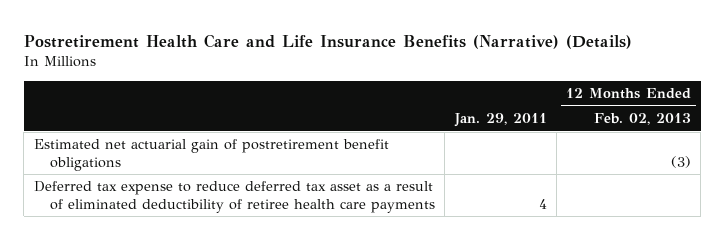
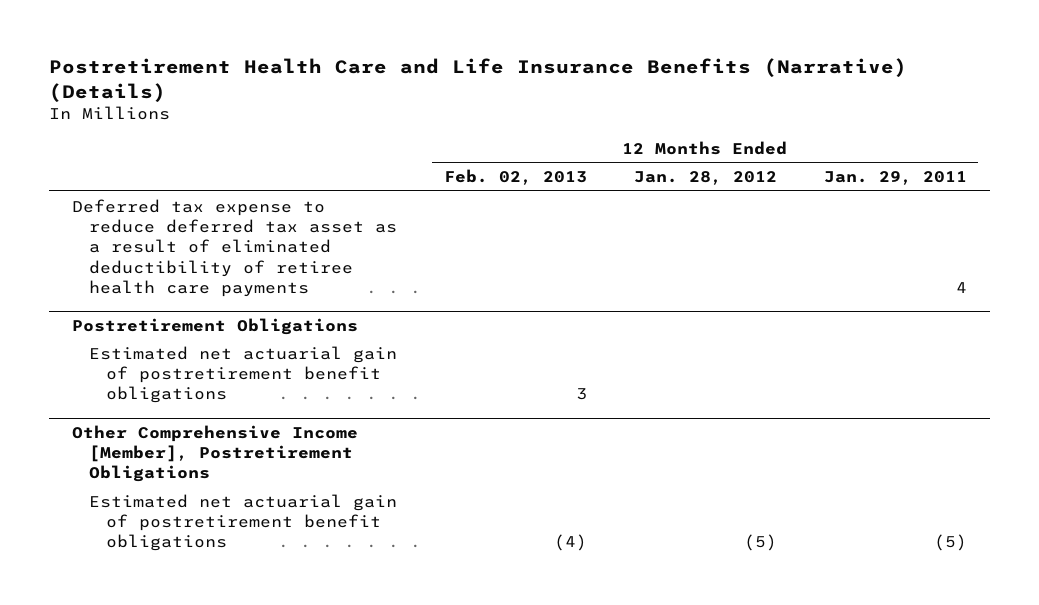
- | Jan. 29, 2011 | 12 Months Ended Feb. 02, 2013
+ | 12 Months Ended Feb. 02, 2013 | 12 Months Ended Jan. 28, 2012 | 12 Months Ended Jan. 29, 2011
- Estimated net actuarial gain of postretirement benefit obligations | | (3)
+ Postretirement Obligations
+ Estimated net actuarial gain of postretirement benefit obligations | 3 | |
+ Other Comprehensive Income [Member], Postretirement Obligations
+ Estimated net actuarial gain of postretirement benefit obligations | (4) | (5) | (5)

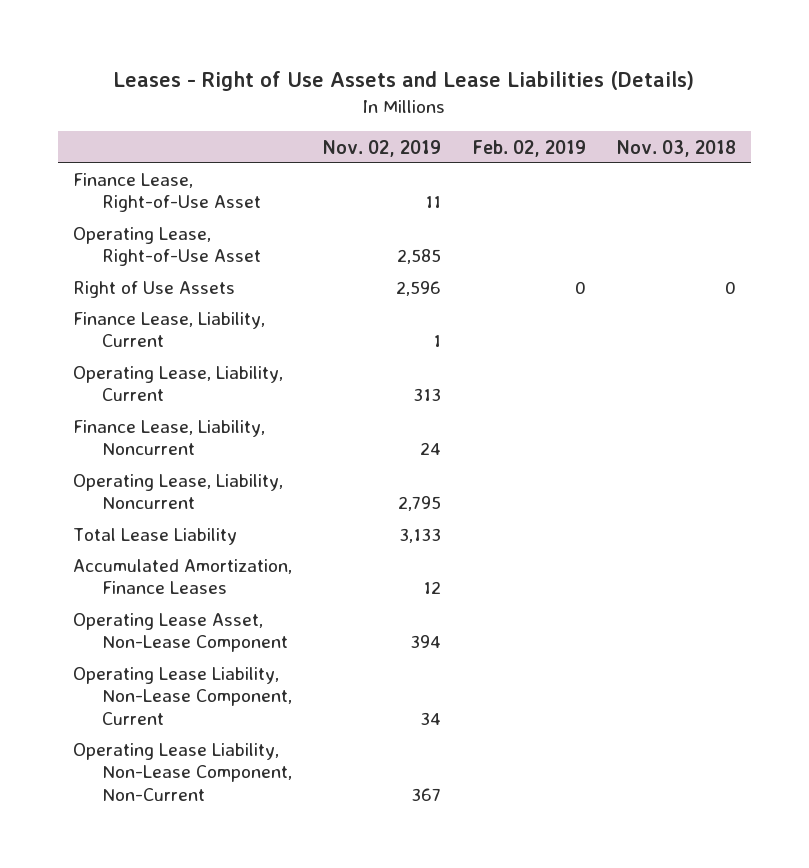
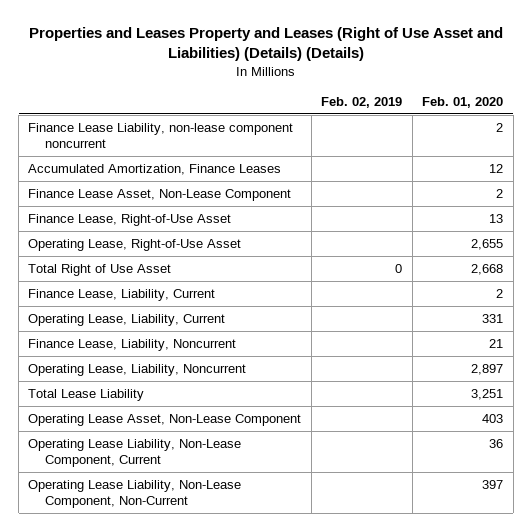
- Leases - Right of Use Assets and Lease Liabilities (Details)
+ Properties and Leases Property and Leases (Right of Use Asset and Liabilities) (Details) (Details)
- | Nov. 02, 2019 | Feb. 02, 2019 | Nov. 03, 2018
+ | Feb. 02, 2019 | Feb. 01, 2020
+ Finance Lease Liability, non-lease component noncurrent | | 2
moved up: Accumulated Amortization, Finance Leases | | 12
+ Finance Lease Asset, Non-Lease Component | | 2
- Right of Use Assets | 2,596 | 0 | 0
+ Total Right of Use Asset | 0 | 2,668

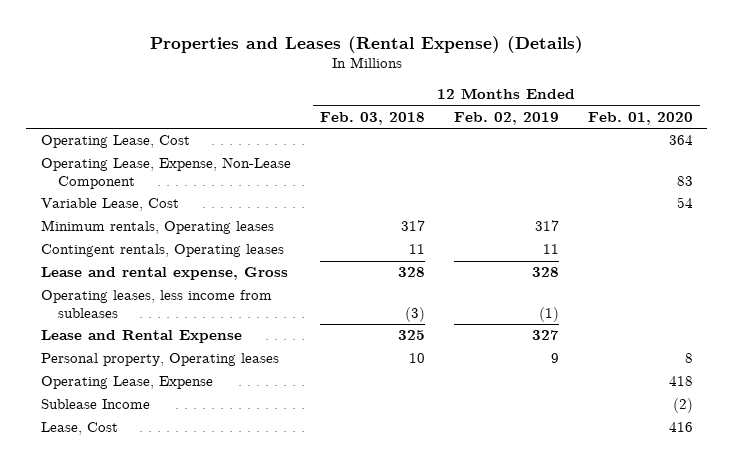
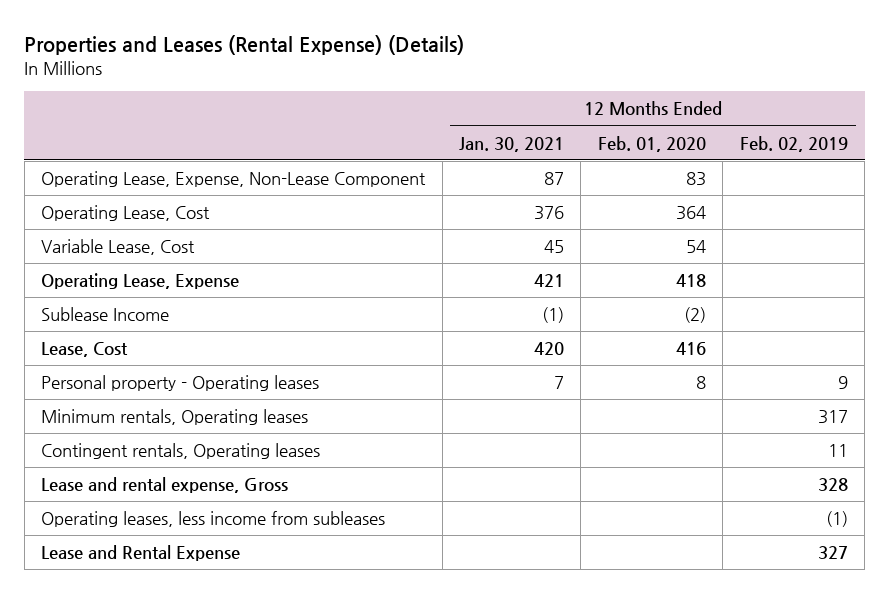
- | 12 Months Ended Feb. 03, 2018 | 12 Months Ended Feb. 02, 2019 | 12 Months Ended Feb. 01, 2020
+ | 12 Months Ended Jan. 30, 2021 | 12 Months Ended Feb. 01, 2020 | 12 Months Ended Feb. 02, 2019
moved down: Operating Lease, Cost | 376 | 364 |
moved up: Operating Lease, Expense | 421 | 418 |
moved up: Sublease Income | (1) | (2) |
moved up: Lease, Cost | 420 | 416 |
+ Personal property - Operating leases | 7 | 8 | 9
- Personal property, Operating leases | 10 | 9 | 8

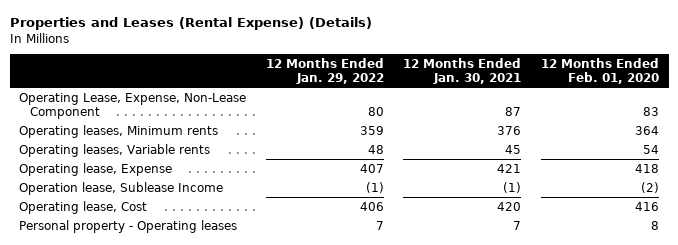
- | 12 Months Ended Jan. 30, 2021 | 12 Months Ended Feb. 01, 2020 | 12 Months Ended Feb. 02, 2019
+ | 12 Months Ended Jan. 29, 2022 | 12 Months Ended Jan. 30, 2021 | 12 Months Ended Feb. 01, 2020
- Operating Lease, Cost | 376 | 364 |
- Variable Lease, Cost | 45 | 54 |
- Operating Lease, Expense | 421 | 418 |
- Sublease Income | (1) | (2) |
- Lease, Cost | 420 | 416 |
+ Operating leases, Minimum rents | 359 | 376 | 364
+ Operating leases, Variable rents | 48 | 45 | 54
+ Operating lease, Expense | 407 | 421 | 418
+ Operation lease, Sublease Income | (1) | (1) | (2)
+ Operating lease, Cost | 406 | 420 | 416
- Minimum rentals, Operating leases | | | 317
- Contingent rentals, Operating leases | | | 11
- Lease and rental expense, Gross | | | 328
- Operating leases, less income from subleases | | | (1)
- Lease and Rental Expense | | | 327

